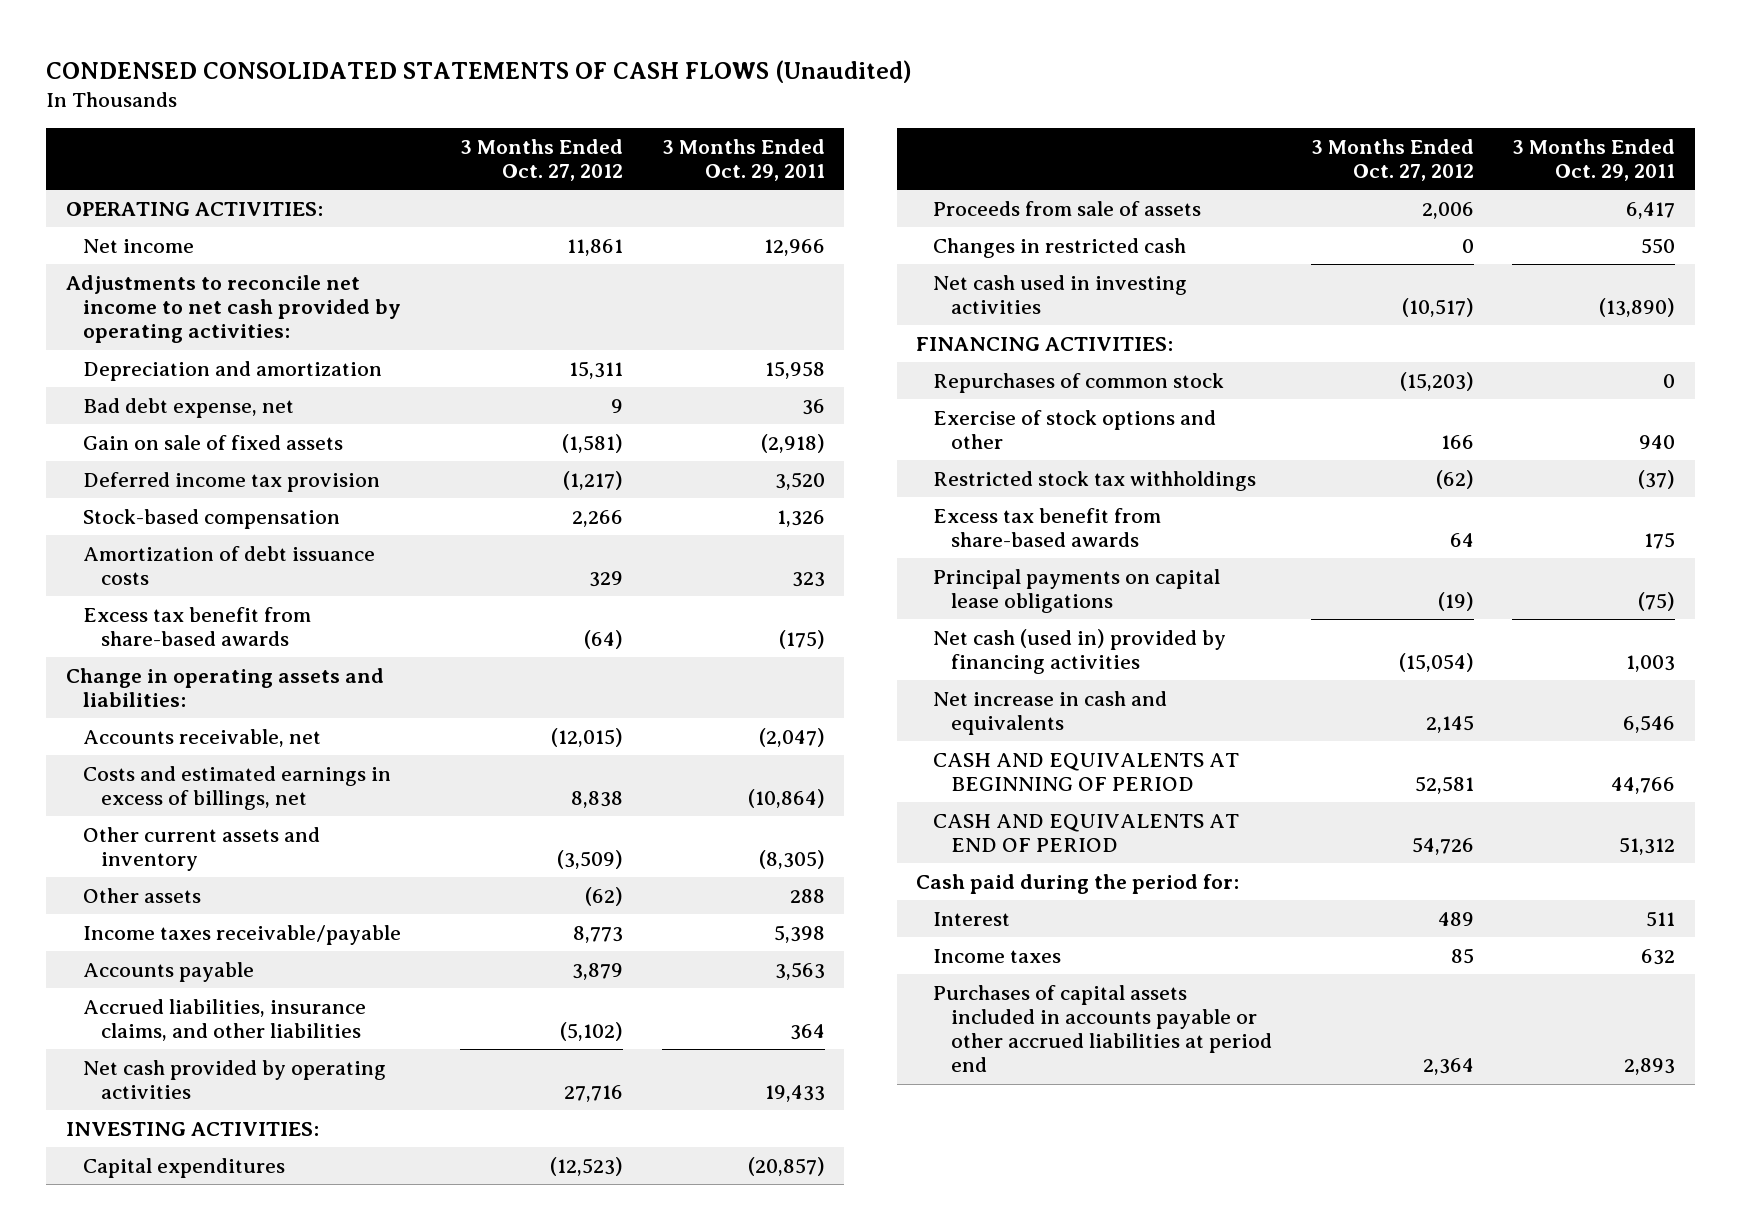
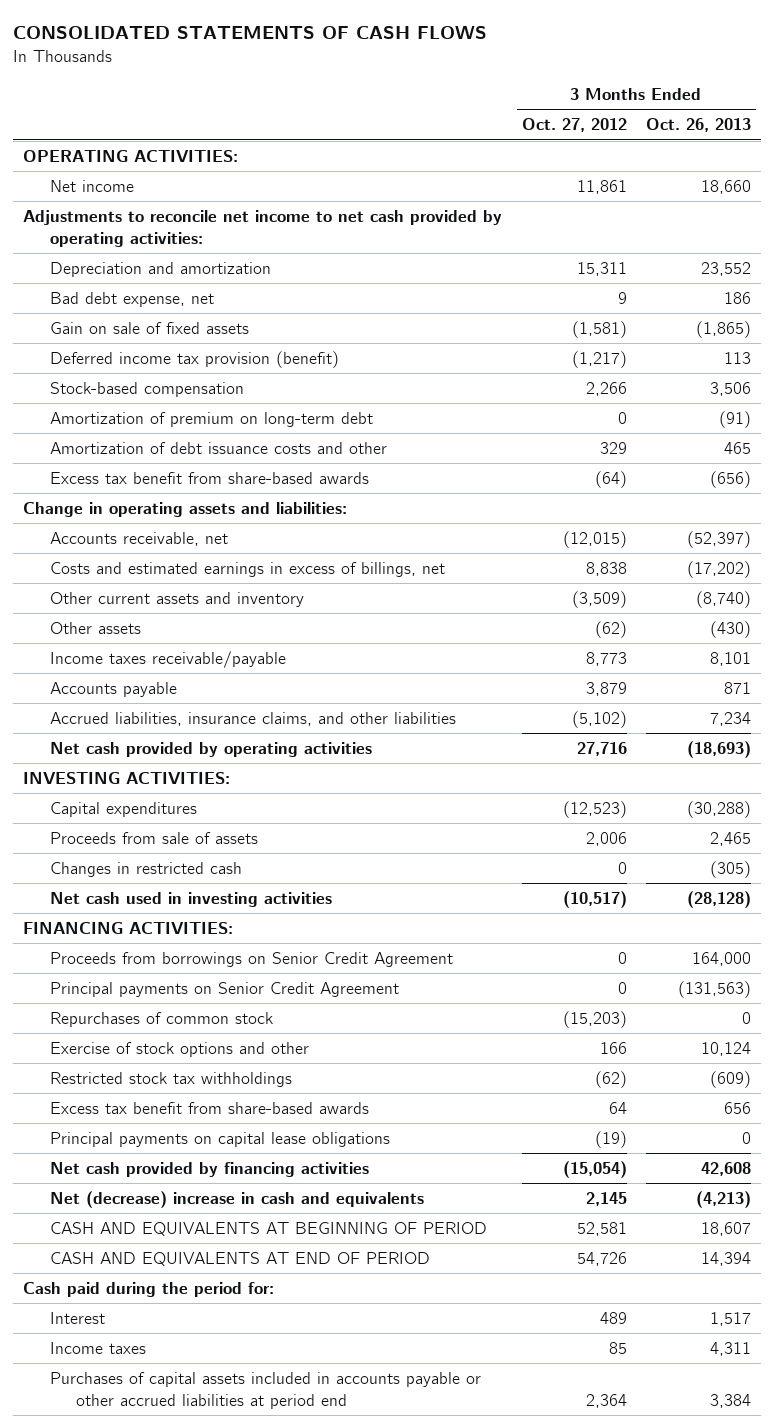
- CONDENSED CONSOLIDATED STATEMENTS OF CASH FLOWS (Unaudited)
+ CONSOLIDATED STATEMENTS OF CASH FLOWS
- | 3 Months Ended Oct. 27, 2012 | 3 Months Ended Oct. 29, 2011
+ | 3 Months Ended Oct. 27, 2012 | 3 Months Ended Oct. 26, 2013
- Deferred income tax provision | (1,217) | 3,520
+ Deferred income tax provision (benefit) | (1,217) | 113
- Amortization of debt issuance costs | 329 | 323
+ Amortization of premium on long-term debt | 0 | (91)
+ Amortization of debt issuance costs and other | 329 | 465
+ Proceeds from borrowings on Senior Credit Agreement | 0 | 164,000
+ Principal payments on Senior Credit Agreement | 0 | (131,563)
- Net cash (used in) provided by financing activities | (15,054) | 1,003
- Net increase in cash and equivalents | 2,145 | 6,546
+ Net cash provided by financing activities | (15,054) | 42,608
+ Net (decrease) increase in cash and equivalents | 2,145 | (4,213)

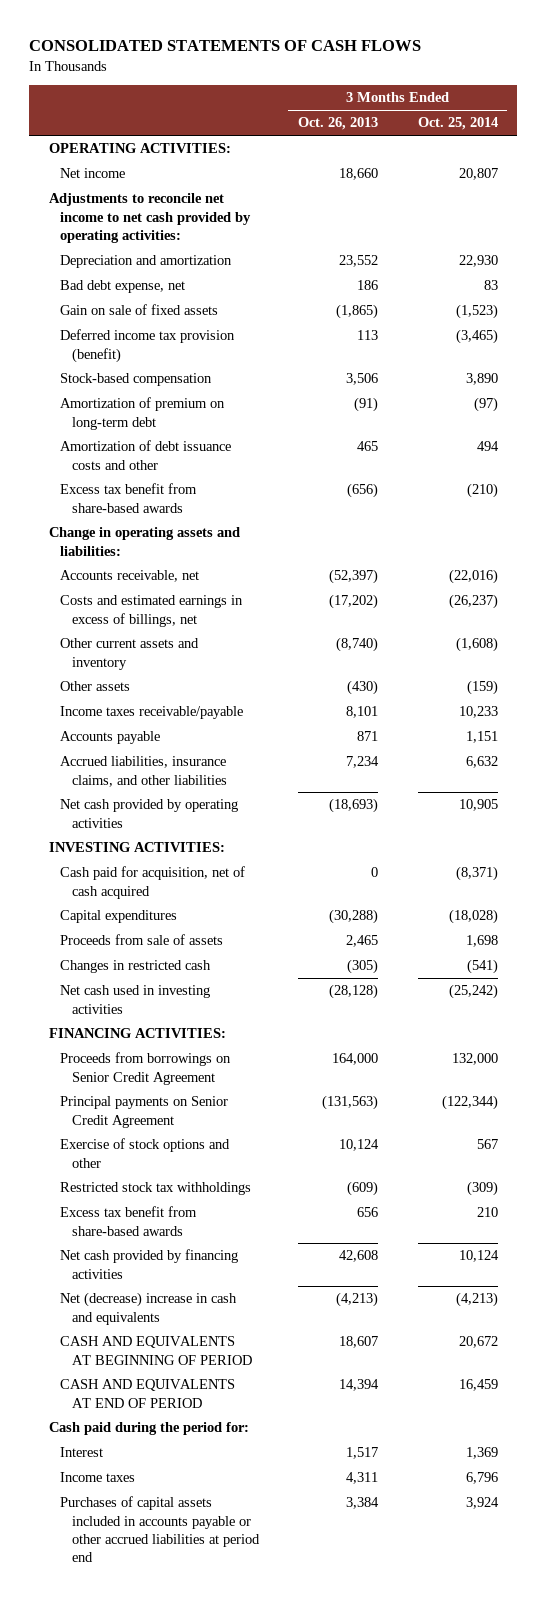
- | 3 Months Ended Oct. 27, 2012 | 3 Months Ended Oct. 26, 2013
+ | 3 Months Ended Oct. 26, 2013 | 3 Months Ended Oct. 25, 2014
+ Cash paid for acquisition, net of cash acquired | 0 | (8,371)
- Repurchases of common stock | (15,203) | 0
- Principal payments on capital lease obligations | (19) | 0

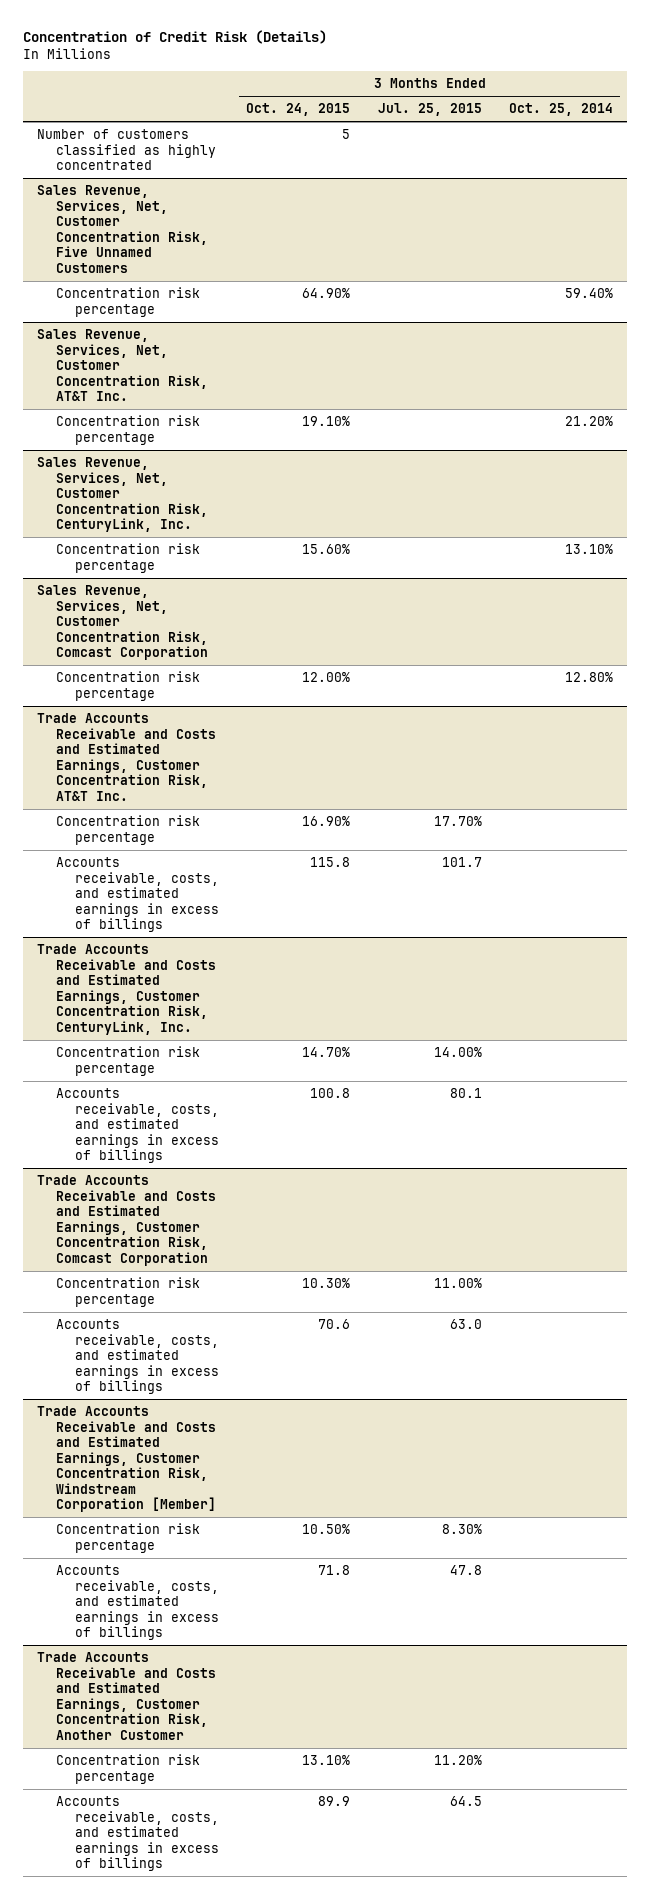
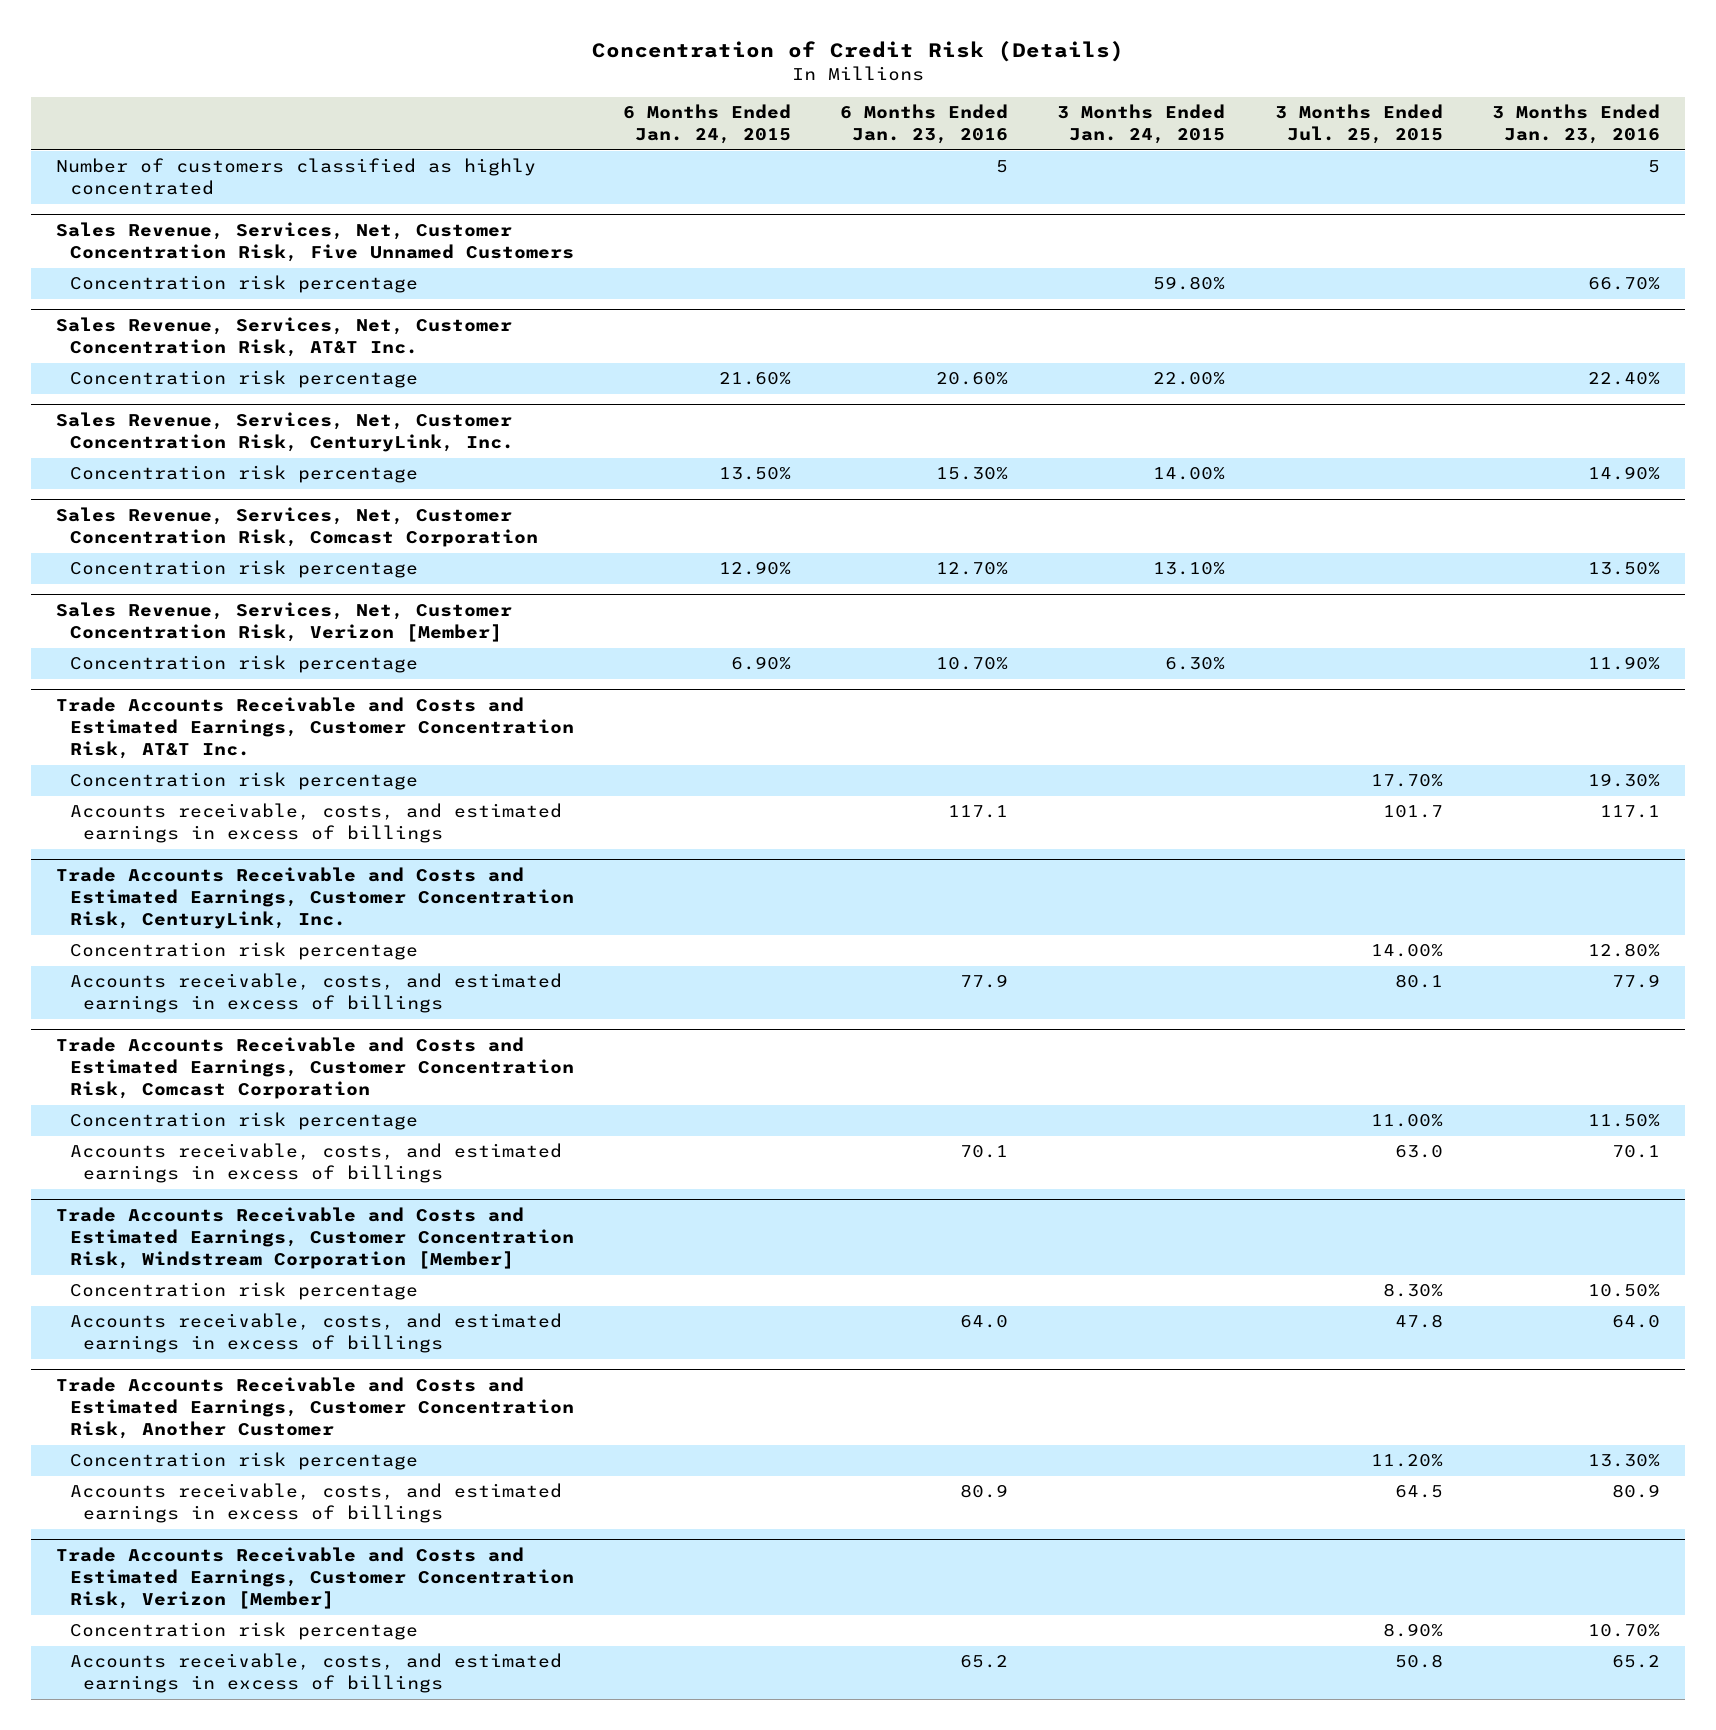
- | 3 Months Ended Oct. 24, 2015 | 3 Months Ended Jul. 25, 2015 | 3 Months Ended Oct. 25, 2014
+ | 6 Months Ended Jan. 24, 2015 | 6 Months Ended Jan. 23, 2016 | 3 Months Ended Jan. 24, 2015 | 3 Months Ended Jul. 25, 2015 | 3 Months Ended Jan. 23, 2016
+ Sales Revenue, Services, Net, Customer Concentration Risk, Verizon [Member]
+ Concentration risk percentage | 6.90% | 10.70% | 6.30% | | 11.90%
+ Trade Accounts Receivable and Costs and Estimated Earnings, Customer Concentration Risk, Verizon [Member]
+ Concentration risk percentage | | | | 8.90% | 10.70%
+ Accounts receivable, costs, and estimated earnings in excess of billings | | 65.2 | | 50.8 | 65.2

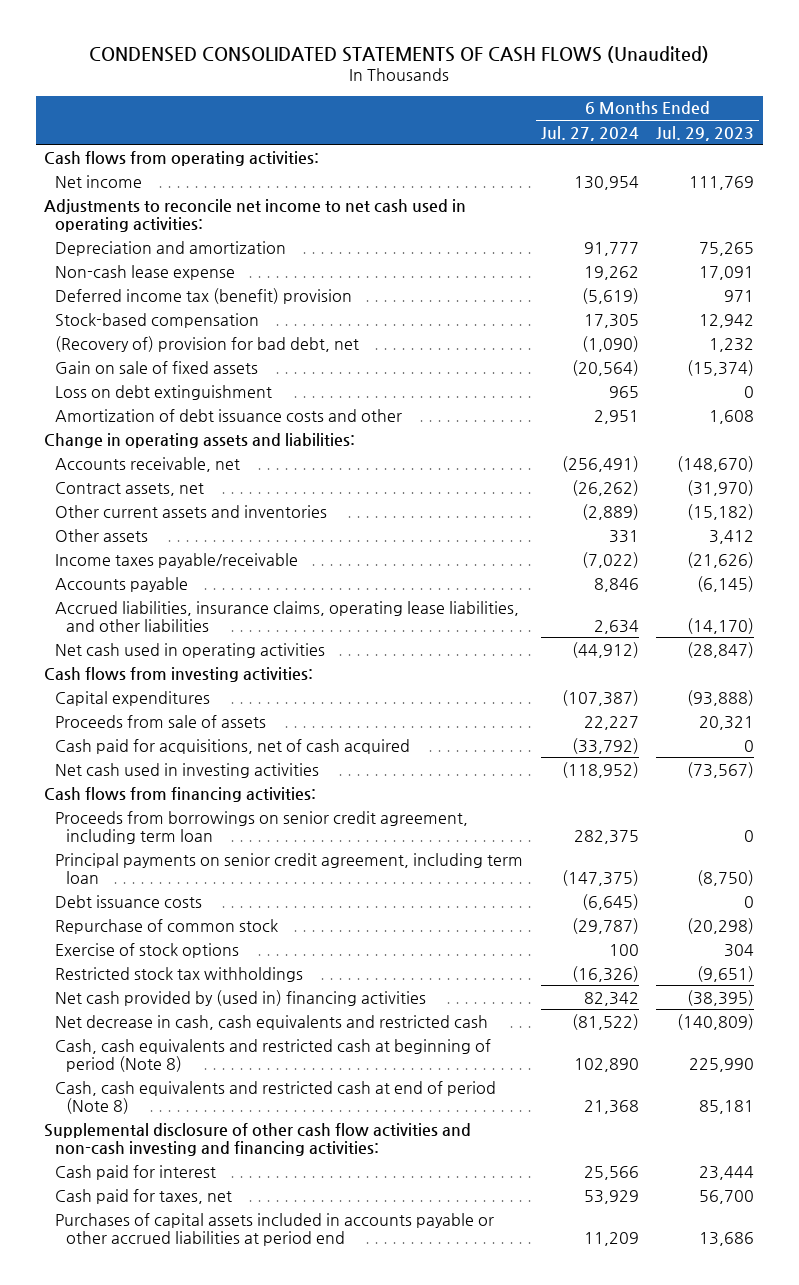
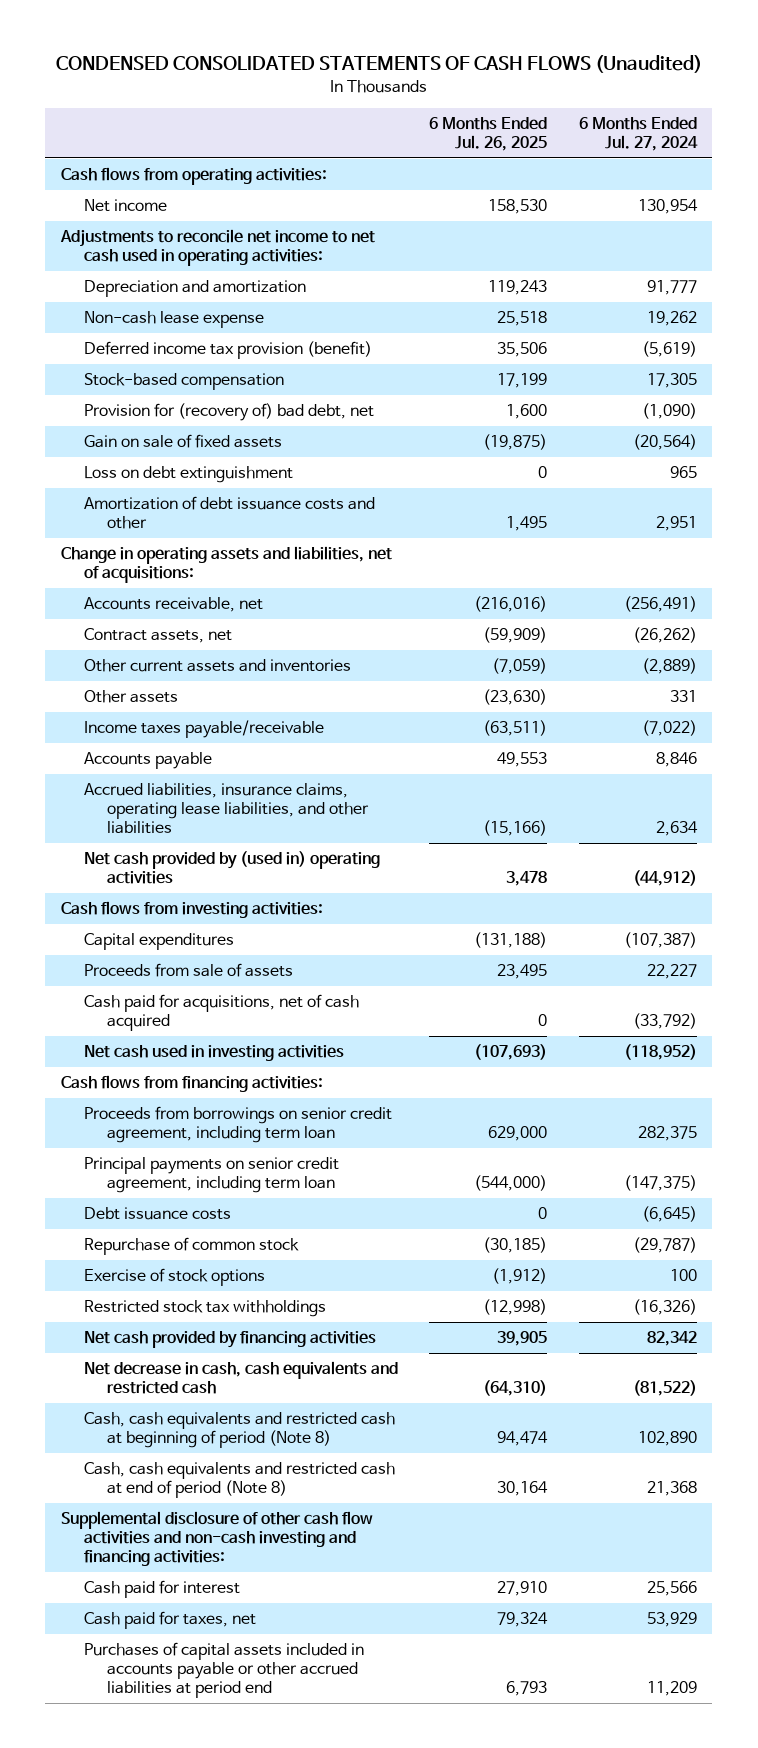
- | 6 Months Ended Jul. 27, 2024 | 6 Months Ended Jul. 29, 2023
+ | 6 Months Ended Jul. 26, 2025 | 6 Months Ended Jul. 27, 2024
- Deferred income tax (benefit) provision | (5,619) | 971
+ Deferred income tax provision (benefit) | 35,506 | (5,619)
- (Recovery of) provision for bad debt, net | (1,090) | 1,232
+ Provision for (recovery of) bad debt, net | 1,600 | (1,090)
- Change in operating assets and liabilities:
+ Change in operating assets and liabilities, net of acquisitions:
- Net cash used in operating activities | (44,912) | (28,847)
+ Net cash provided by (used in) operating activities | 3,478 | (44,912)
- Net cash provided by (used in) financing activities | 82,342 | (38,395)
+ Net cash provided by financing activities | 39,905 | 82,342

